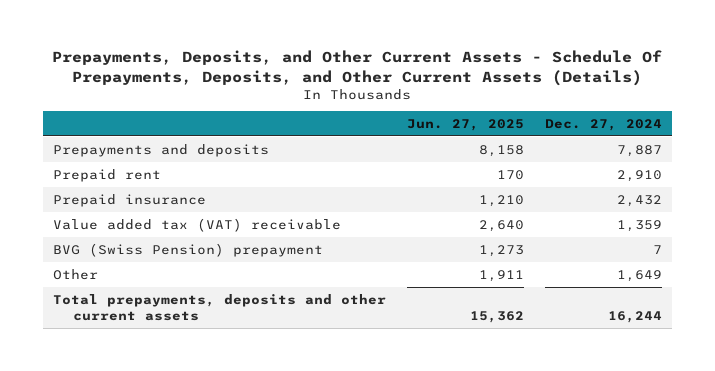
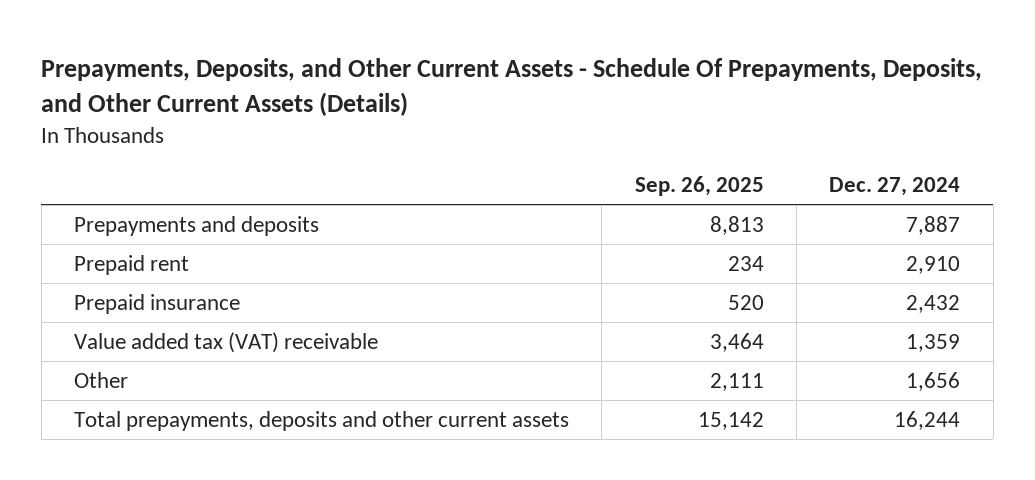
- | Jun. 27, 2025 | Dec. 27, 2024
+ | Sep. 26, 2025 | Dec. 27, 2024
- BVG (Swiss Pension) prepayment | 1,273 | 7
- Other | 1,911 | 1,649
+ Other | 2,111 | 1,656

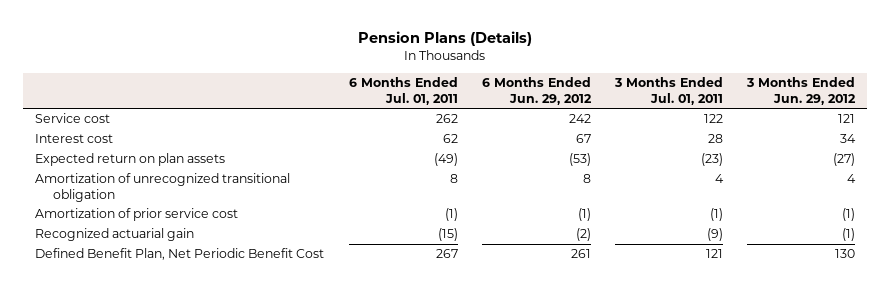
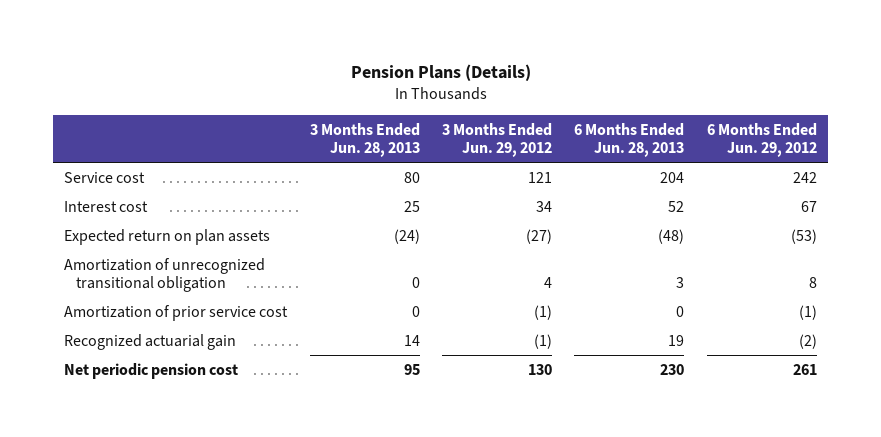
- | 6 Months Ended Jul. 01, 2011 | 6 Months Ended Jun. 29, 2012 | 3 Months Ended Jul. 01, 2011 | 3 Months Ended Jun. 29, 2012
+ | 3 Months Ended Jun. 28, 2013 | 3 Months Ended Jun. 29, 2012 | 6 Months Ended Jun. 28, 2013 | 6 Months Ended Jun. 29, 2012
- Defined Benefit Plan, Net Periodic Benefit Cost | 267 | 261 | 121 | 130
+ Net periodic pension cost | 95 | 130 | 230 | 261

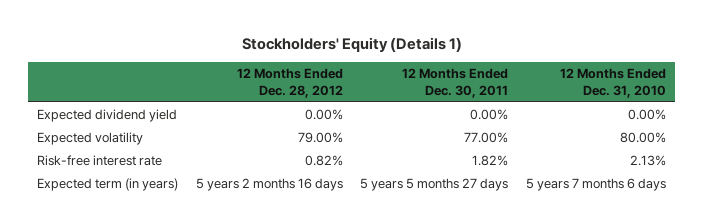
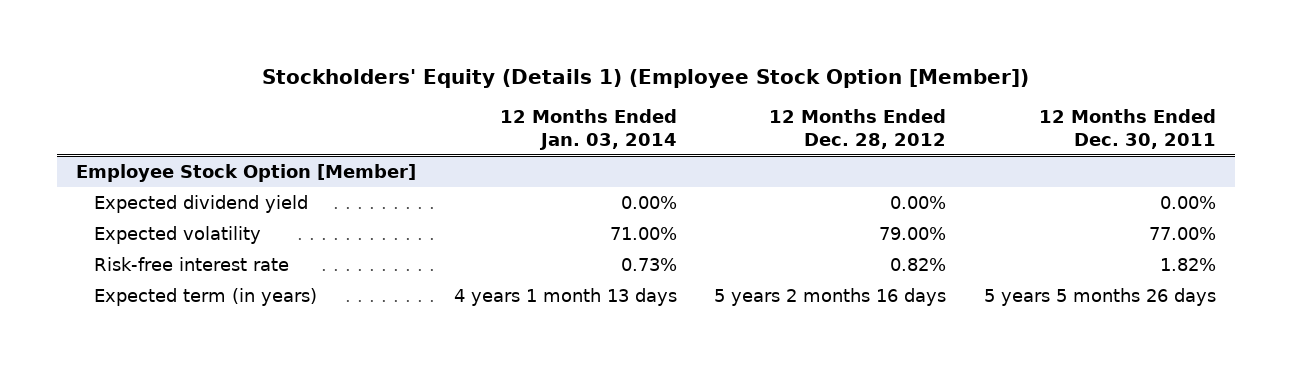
- Stockholders' Equity (Details 1)
+ Stockholders' Equity (Details 1) (Employee Stock Option [Member])
- | 12 Months Ended Dec. 28, 2012 | 12 Months Ended Dec. 30, 2011 | 12 Months Ended Dec. 31, 2010
+ | 12 Months Ended Jan. 03, 2014 | 12 Months Ended Dec. 28, 2012 | 12 Months Ended Dec. 30, 2011
+ Employee Stock Option [Member]
- Expected term (in years) | 5 years 2 months 16 days | 5 years 5 months 27 days | 5 years 7 months 6 days
+ Expected term (in years) | 4 years 1 month 13 days | 5 years 2 months 16 days | 5 years 5 months 26 days

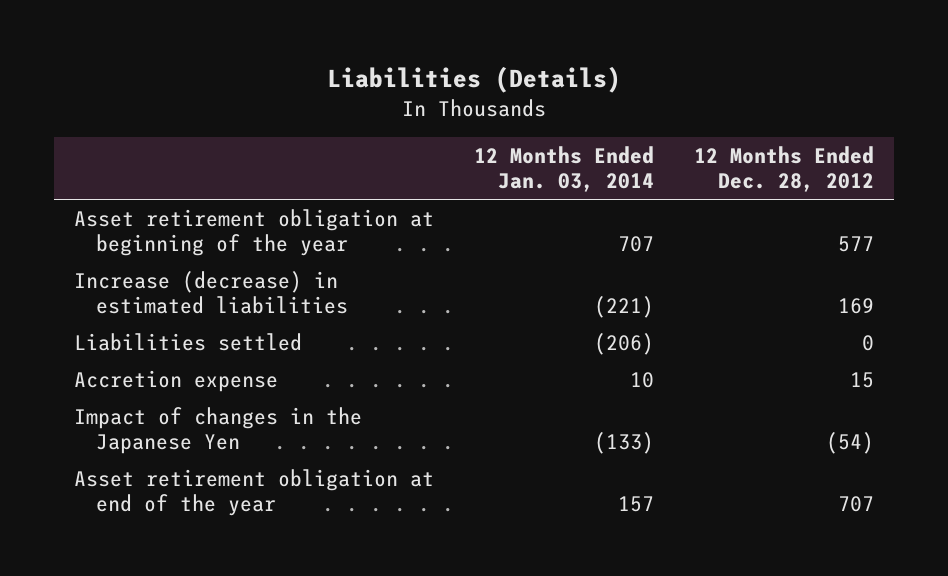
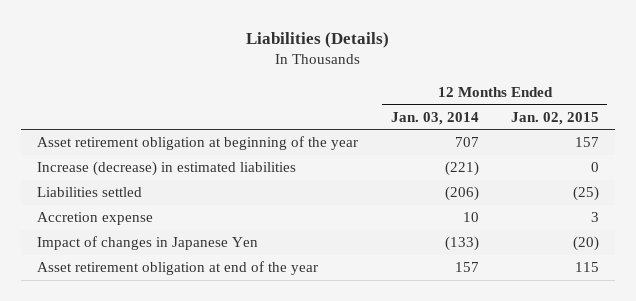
- | 12 Months Ended Jan. 03, 2014 | 12 Months Ended Dec. 28, 2012
+ | 12 Months Ended Jan. 03, 2014 | 12 Months Ended Jan. 02, 2015
- Impact of changes in the Japanese Yen | (133) | (54)
+ Impact of changes in Japanese Yen | (133) | (20)

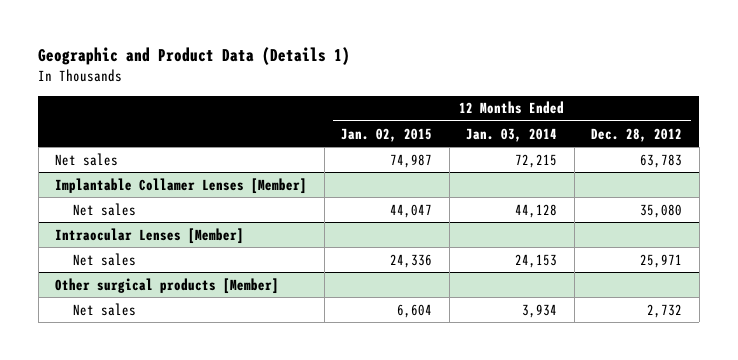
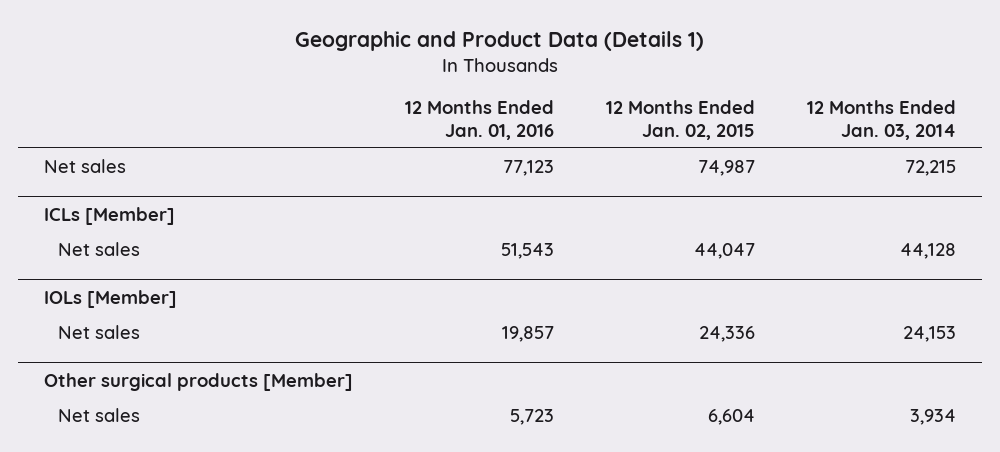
- | 12 Months Ended Jan. 02, 2015 | 12 Months Ended Jan. 03, 2014 | 12 Months Ended Dec. 28, 2012
+ | 12 Months Ended Jan. 01, 2016 | 12 Months Ended Jan. 02, 2015 | 12 Months Ended Jan. 03, 2014
- Implantable Collamer Lenses [Member]
+ ICLs [Member]
- Intraocular Lenses [Member]
+ IOLs [Member]

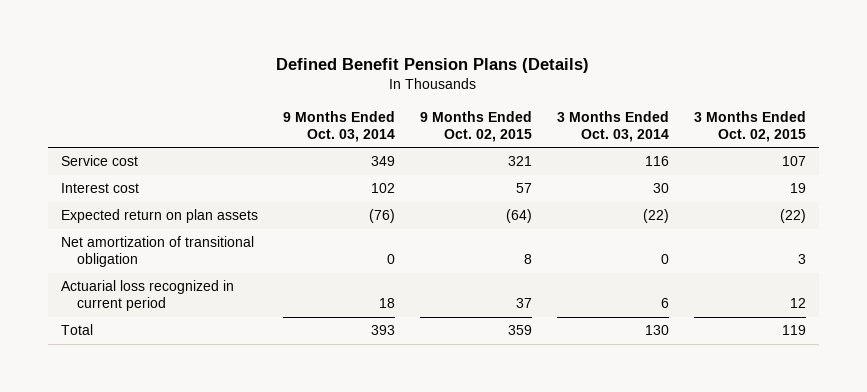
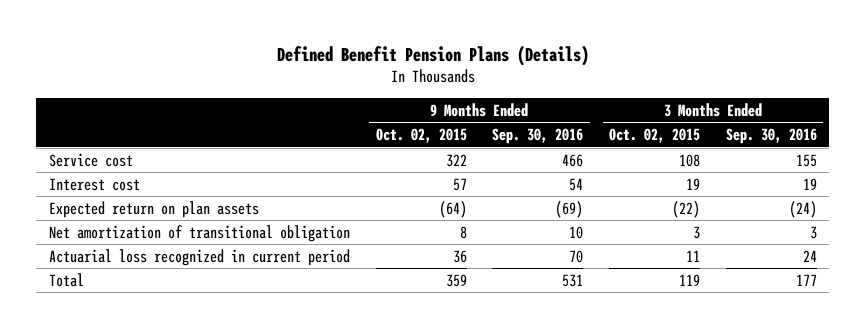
- | 9 Months Ended Oct. 03, 2014 | 9 Months Ended Oct. 02, 2015 | 3 Months Ended Oct. 03, 2014 | 3 Months Ended Oct. 02, 2015
+ | 9 Months Ended Oct. 02, 2015 | 9 Months Ended Sep. 30, 2016 | 3 Months Ended Oct. 02, 2015 | 3 Months Ended Sep. 30, 2016
- Service cost | 349 | 321 | 116 | 107
+ Service cost | 322 | 466 | 108 | 155
- Actuarial loss recognized in current period | 18 | 37 | 6 | 12
+ Actuarial loss recognized in current period | 36 | 70 | 11 | 24

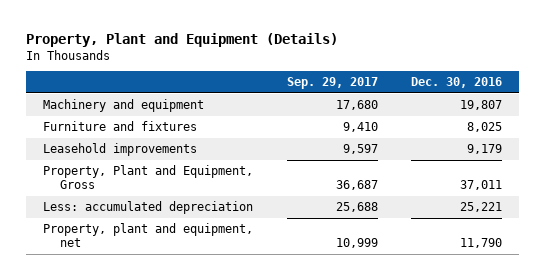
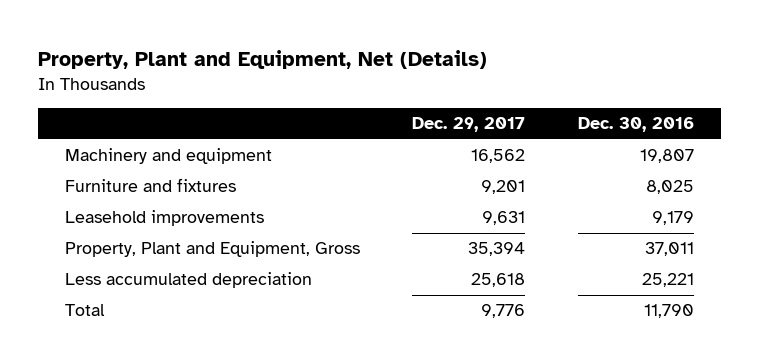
- Property, Plant and Equipment (Details)
+ Property, Plant and Equipment, Net (Details)
- | Sep. 29, 2017 | Dec. 30, 2016
+ | Dec. 29, 2017 | Dec. 30, 2016
- Less: accumulated depreciation | 25,688 | 25,221
- Property, plant and equipment, net | 10,999 | 11,790
+ Less accumulated depreciation | 25,618 | 25,221
+ Total | 9,776 | 11,790

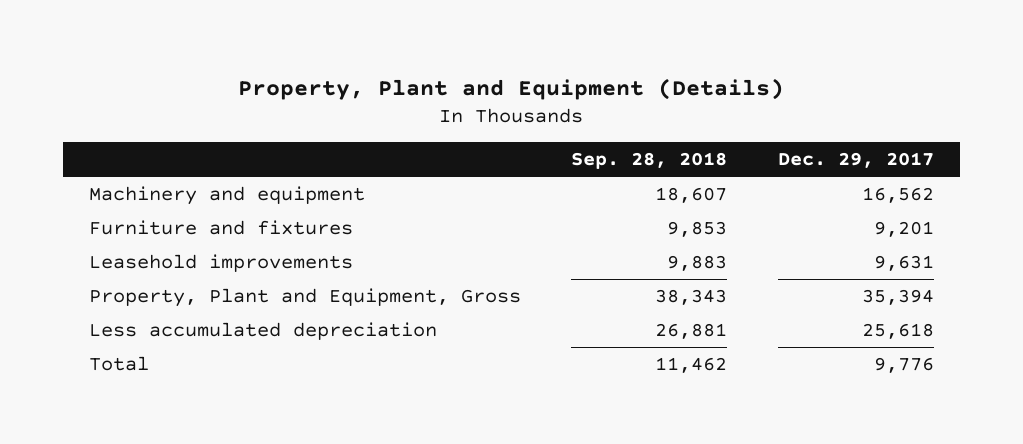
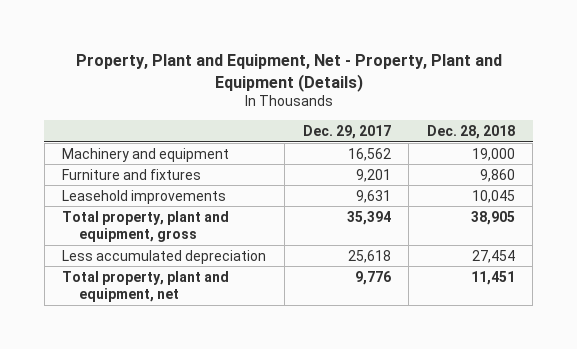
- Property, Plant and Equipment (Details)
+ Property, Plant and Equipment, Net - Property, Plant and Equipment (Details)
- | Sep. 28, 2018 | Dec. 29, 2017
+ | Dec. 29, 2017 | Dec. 28, 2018
- Property, Plant and Equipment, Gross | 38,343 | 35,394
+ Total property, plant and equipment, gross | 35,394 | 38,905
- Total | 11,462 | 9,776
+ Total property, plant and equipment, net | 9,776 | 11,451

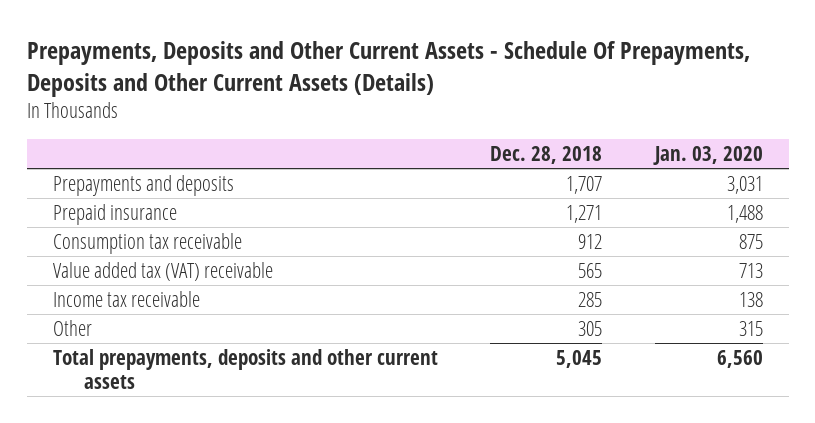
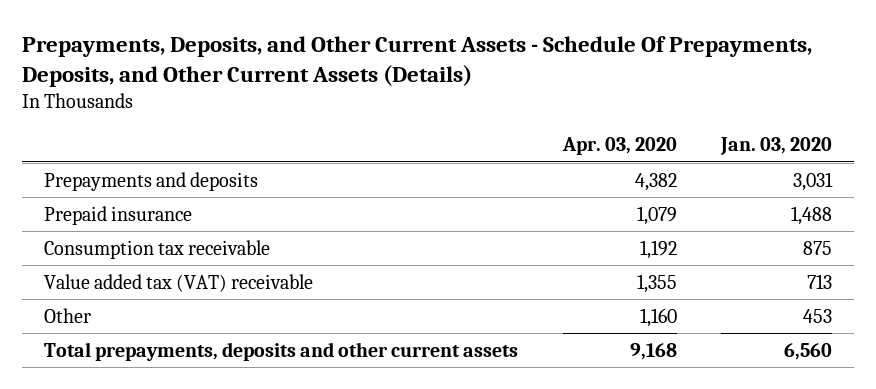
- Prepayments, Deposits and Other Current Assets - Schedule Of Prepayments, Deposits and Other Current Assets (Details)
+ Prepayments, Deposits, and Other Current Assets - Schedule Of Prepayments, Deposits, and Other Current Assets (Details)
- | Dec. 28, 2018 | Jan. 03, 2020
+ | Apr. 03, 2020 | Jan. 03, 2020
- Income tax receivable | 285 | 138
- Other | 305 | 315
+ Other | 1,160 | 453

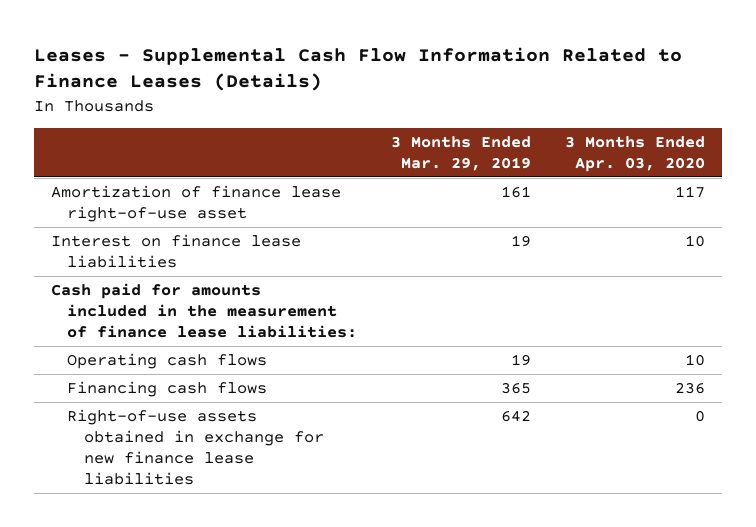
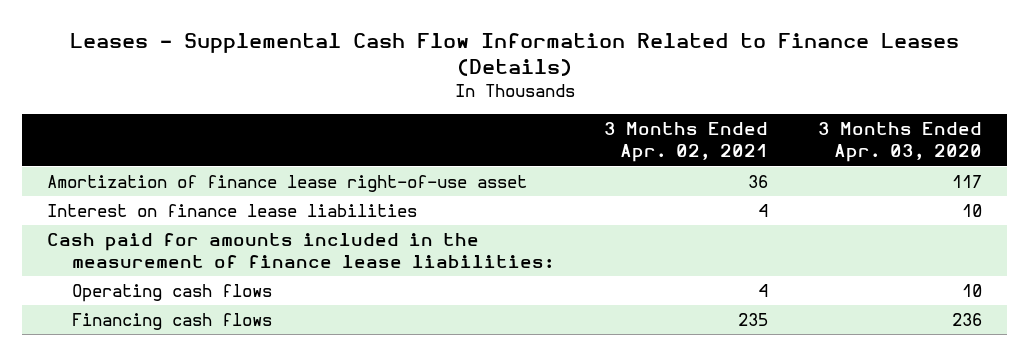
- | 3 Months Ended Mar. 29, 2019 | 3 Months Ended Apr. 03, 2020
+ | 3 Months Ended Apr. 02, 2021 | 3 Months Ended Apr. 03, 2020
- Right-of-use assets obtained in exchange for new finance lease liabilities | 642 | 0

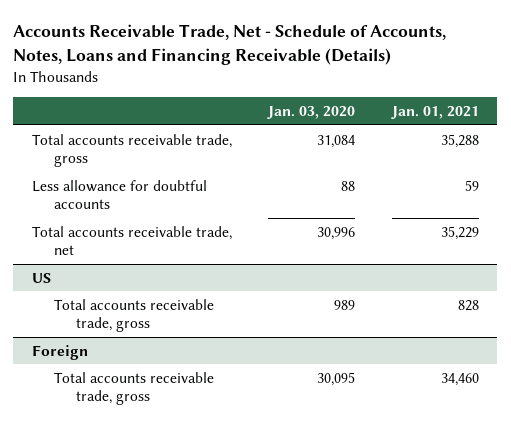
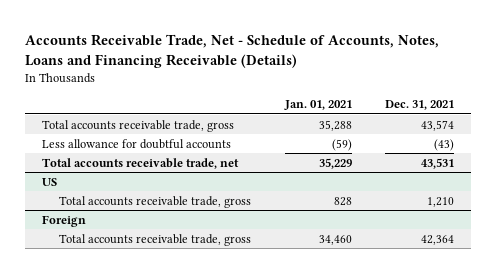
- | Jan. 03, 2020 | Jan. 01, 2021
+ | Jan. 01, 2021 | Dec. 31, 2021
- Less allowance for doubtful accounts | 88 | 59
+ Less allowance for doubtful accounts | (59) | (43)

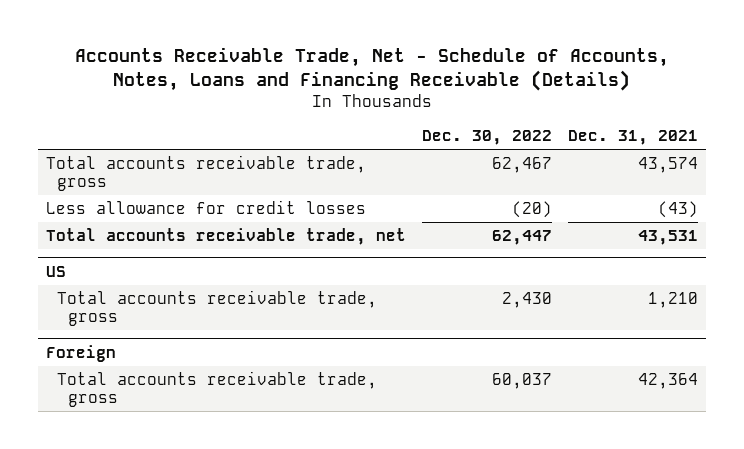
- | Jan. 01, 2021 | Dec. 31, 2021
+ | Dec. 30, 2022 | Dec. 31, 2021
- Less allowance for doubtful accounts | (59) | (43)
+ Less allowance for credit losses | (20) | (43)

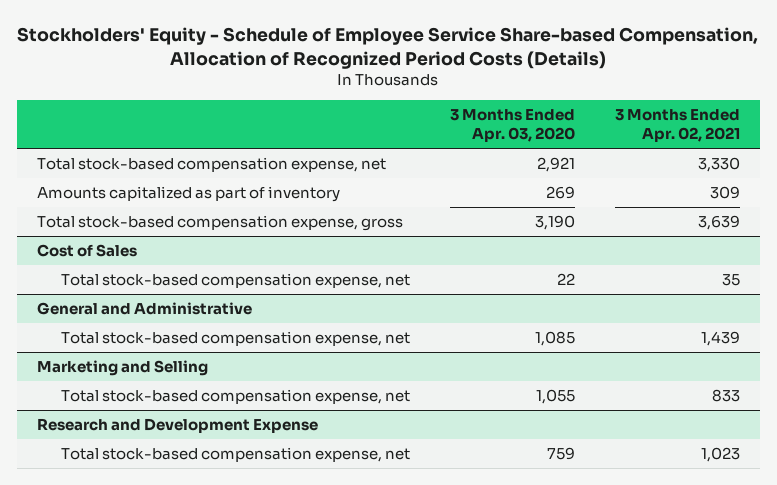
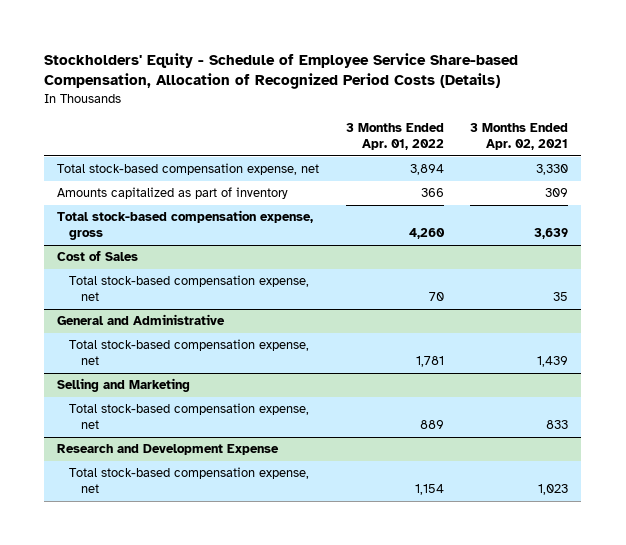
- | 3 Months Ended Apr. 03, 2020 | 3 Months Ended Apr. 02, 2021
+ | 3 Months Ended Apr. 01, 2022 | 3 Months Ended Apr. 02, 2021
- Marketing and Selling
+ Selling and Marketing

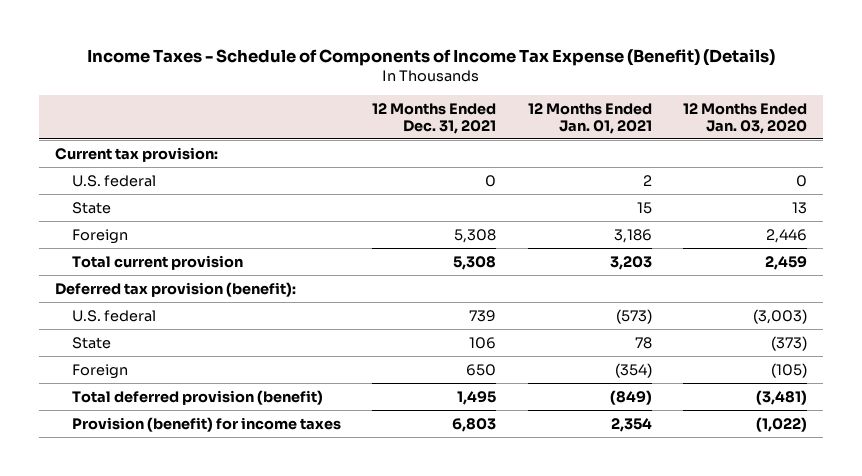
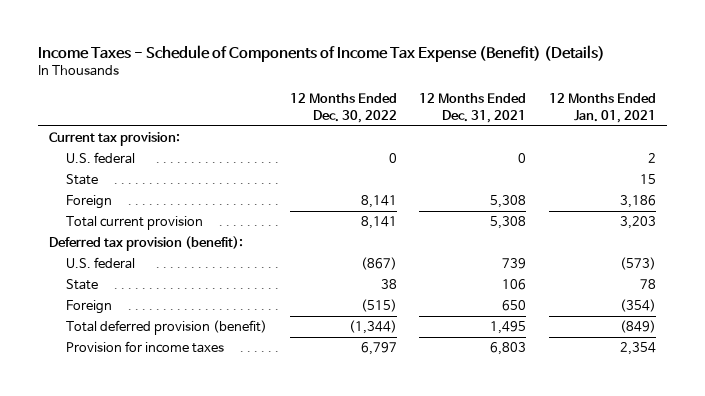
- | 12 Months Ended Dec. 31, 2021 | 12 Months Ended Jan. 01, 2021 | 12 Months Ended Jan. 03, 2020
+ | 12 Months Ended Dec. 30, 2022 | 12 Months Ended Dec. 31, 2021 | 12 Months Ended Jan. 01, 2021
- Provision (benefit) for income taxes | 6,803 | 2,354 | (1,022)
+ Provision for income taxes | 6,797 | 6,803 | 2,354

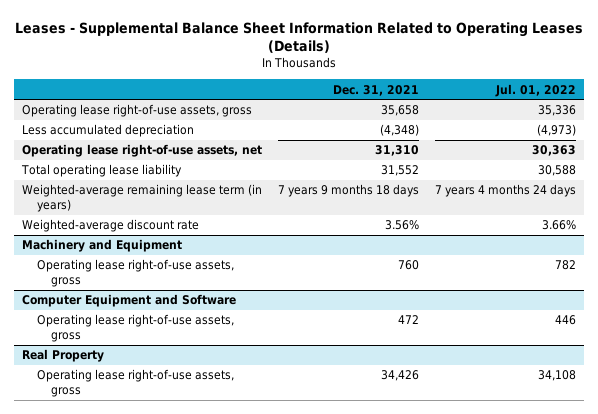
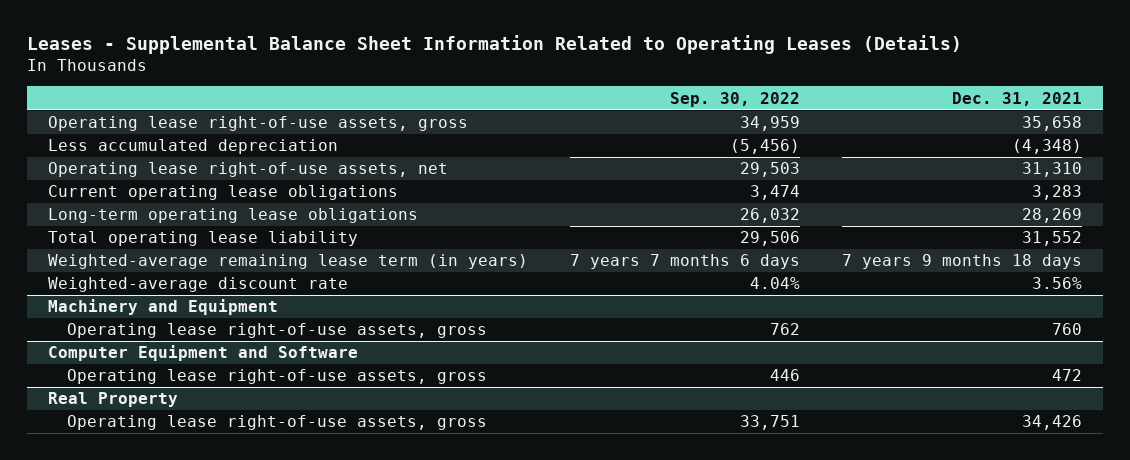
- | Dec. 31, 2021 | Jul. 01, 2022
+ | Sep. 30, 2022 | Dec. 31, 2021
+ Current operating lease obligations | 3,474 | 3,283
+ Long-term operating lease obligations | 26,032 | 28,269

